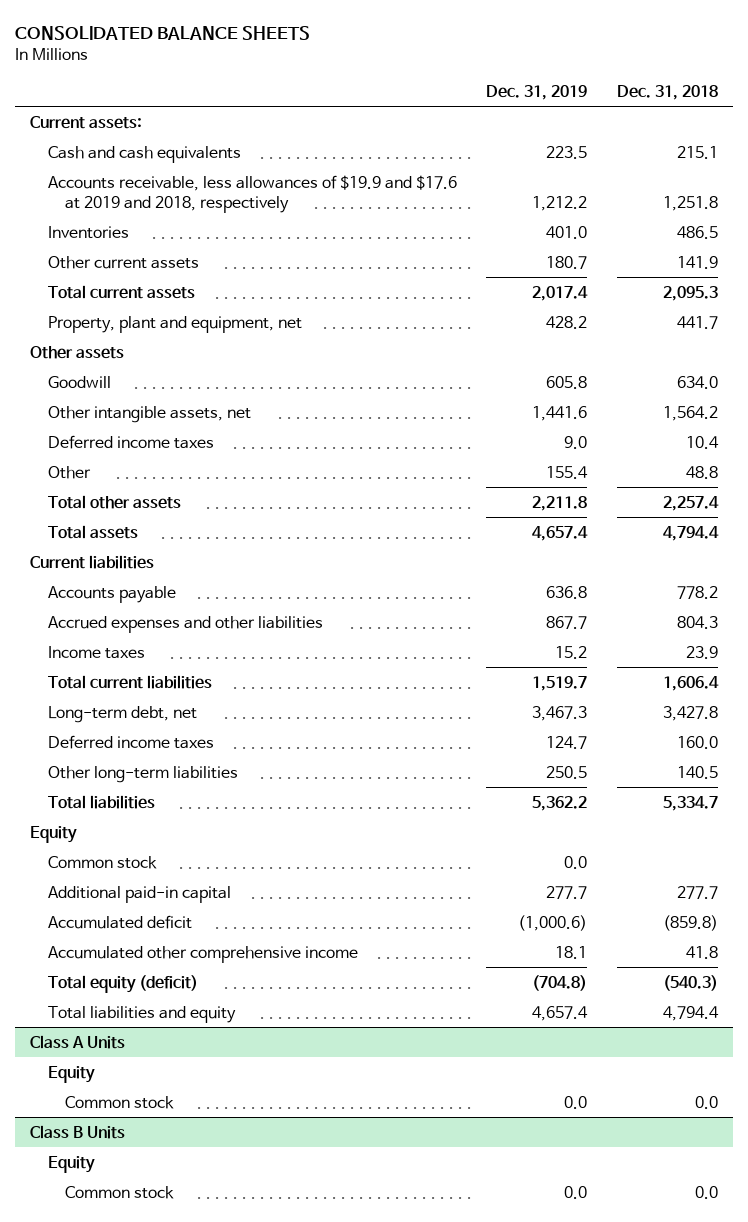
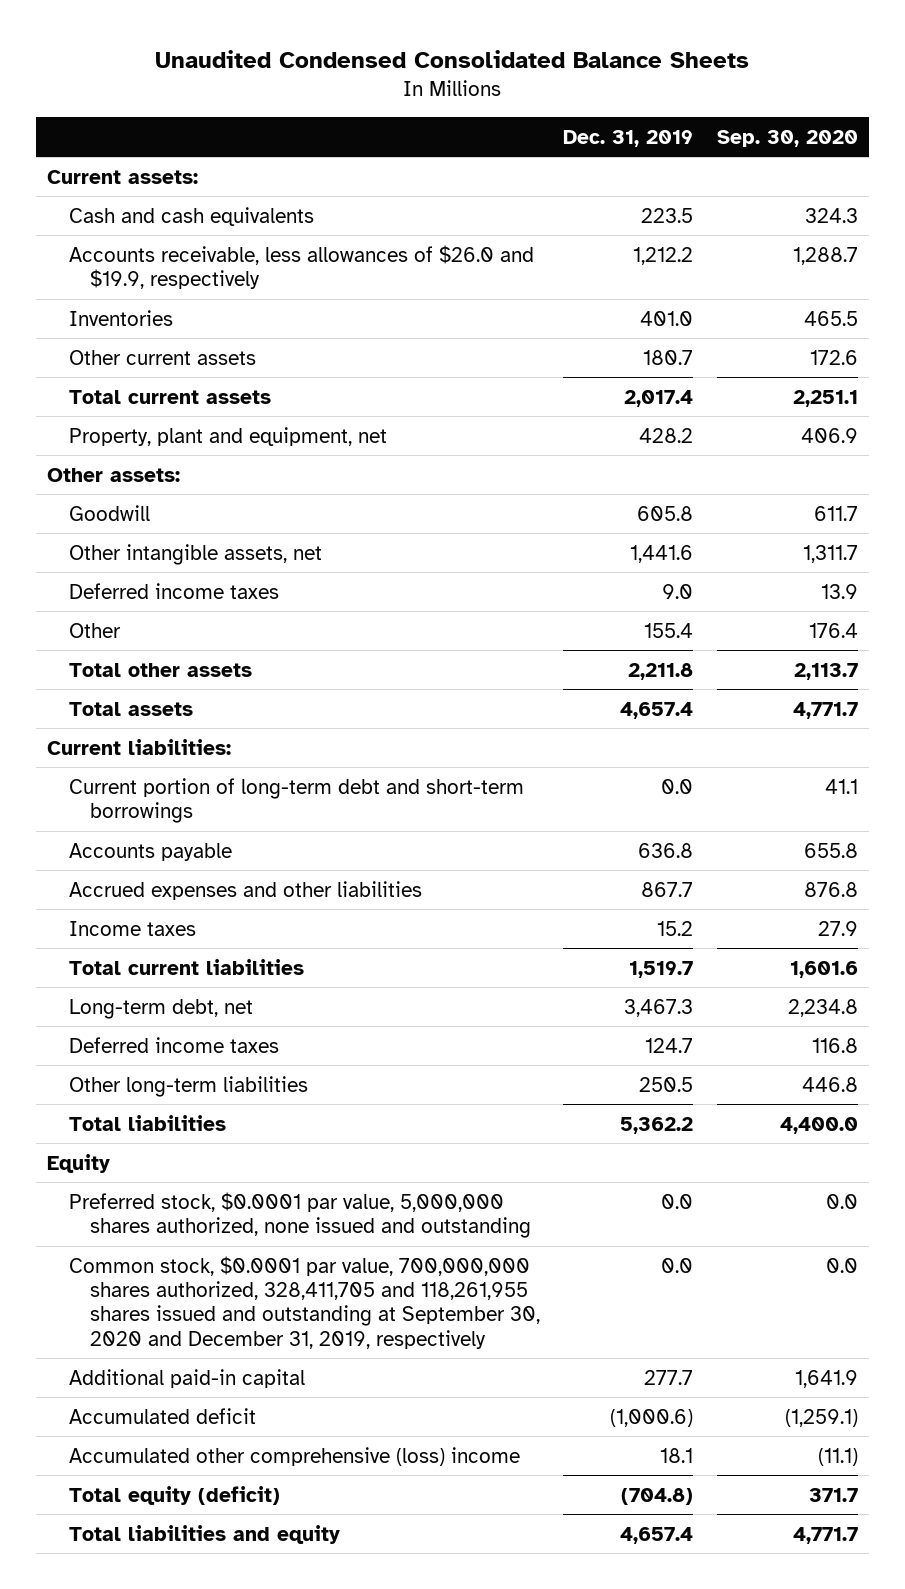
- CONSOLIDATED BALANCE SHEETS
+ Unaudited Condensed Consolidated Balance Sheets
- | Dec. 31, 2019 | Dec. 31, 2018
+ | Dec. 31, 2019 | Sep. 30, 2020
- Accounts receivable, less allowances of $19.9 and $17.6 at 2019 and 2018, respectively | 1,212.2 | 1,251.8
+ Accounts receivable, less allowances of $26.0 and $19.9, respectively | 1,212.2 | 1,288.7
- Other assets
+ Other assets:
- Current liabilities
+ Current liabilities:
+ Current portion of long-term debt and short-term borrowings | 0.0 | 41.1
- Common stock | 0.0 |
+ Preferred stock, $0.0001 par value, 5,000,000 shares authorized, none issued and outstanding | 0.0 | 0.0
+ Common stock, $0.0001 par value, 700,000,000 shares authorized, 328,411,705 and 118,261,955 shares issued and outstanding at September 30, 2020 and December 31, 2019, respectively | 0.0 | 0.0
- Accumulated other comprehensive income | 18.1 | 41.8
+ Accumulated other comprehensive (loss) income | 18.1 | (11.1)
- Class A Units
- Equity
- Common stock | 0.0 | 0.0
- Class B Units
- Equity
- Common stock | 0.0 | 0.0

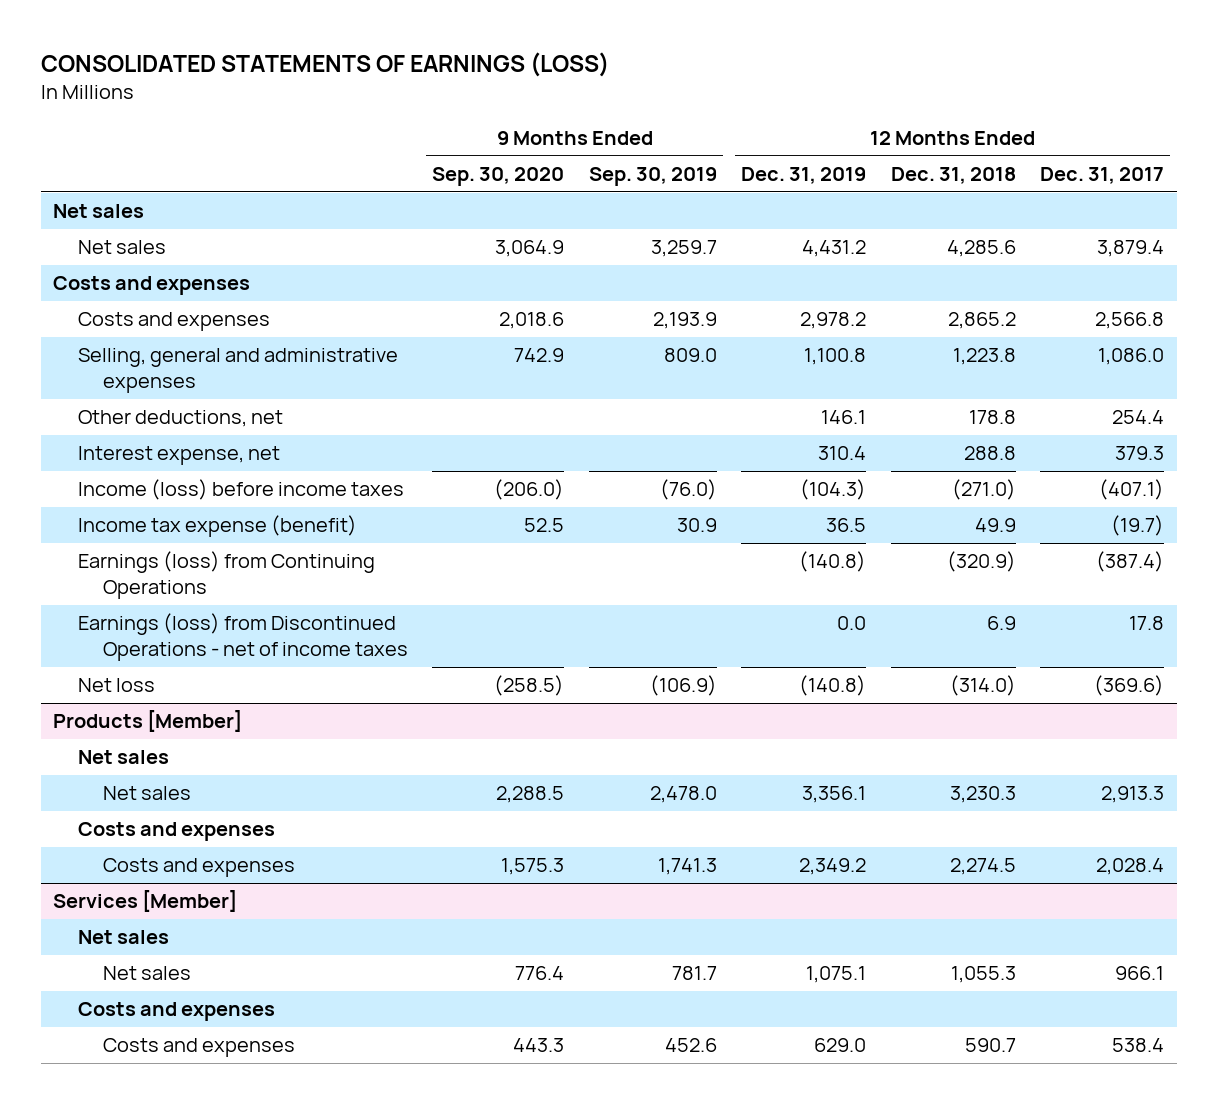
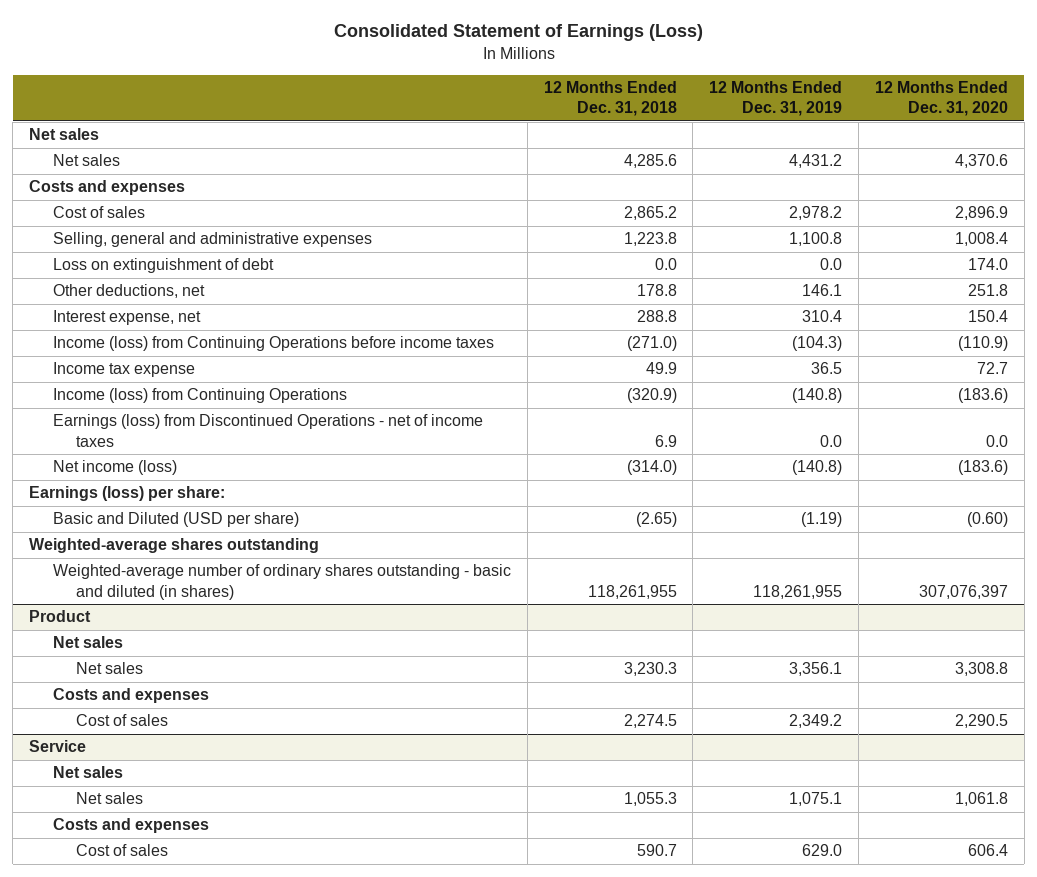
- CONSOLIDATED STATEMENTS OF EARNINGS (LOSS)
+ Consolidated Statement of Earnings (Loss)
- | 9 Months Ended Sep. 30, 2020 | 9 Months Ended Sep. 30, 2019 | 12 Months Ended Dec. 31, 2019 | 12 Months Ended Dec. 31, 2018 | 12 Months Ended Dec. 31, 2017
+ | 12 Months Ended Dec. 31, 2018 | 12 Months Ended Dec. 31, 2019 | 12 Months Ended Dec. 31, 2020
- Costs and expenses | 2,018.6 | 2,193.9 | 2,978.2 | 2,865.2 | 2,566.8
+ Cost of sales | 2,865.2 | 2,978.2 | 2,896.9
+ Loss on extinguishment of debt | 0.0 | 0.0 | 174.0
- Income (loss) before income taxes | (206.0) | (76.0) | (104.3) | (271.0) | (407.1)
- Income tax expense (benefit) | 52.5 | 30.9 | 36.5 | 49.9 | (19.7)
- Earnings (loss) from Continuing Operations | | | (140.8) | (320.9) | (387.4)
+ Income (loss) from Continuing Operations before income taxes | (271.0) | (104.3) | (110.9)
+ Income tax expense | 49.9 | 36.5 | 72.7
+ Income (loss) from Continuing Operations | (320.9) | (140.8) | (183.6)
- Net loss | (258.5) | (106.9) | (140.8) | (314.0) | (369.6)
- Products [Member]
+ Net income (loss) | (314.0) | (140.8) | (183.6)
+ Earnings (loss) per share:
+ Basic and Diluted (USD per share) | (2.65) | (1.19) | (0.60)
+ Weighted-average shares outstanding
+ Weighted-average number of ordinary shares outstanding - basic and diluted (in shares) | 118,261,955 | 118,261,955 | 307,076,397
+ Product
- Costs and expenses | 1,575.3 | 1,741.3 | 2,349.2 | 2,274.5 | 2,028.4
- Services [Member]
+ Cost of sales | 2,274.5 | 2,349.2 | 2,290.5
+ Service
- Costs and expenses | 443.3 | 452.6 | 629.0 | 590.7 | 538.4
+ Cost of sales | 590.7 | 629.0 | 606.4

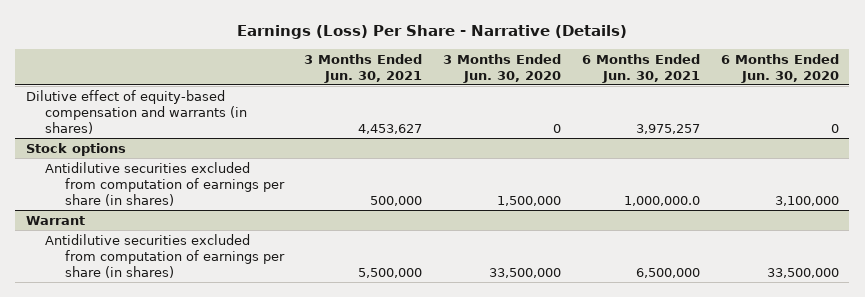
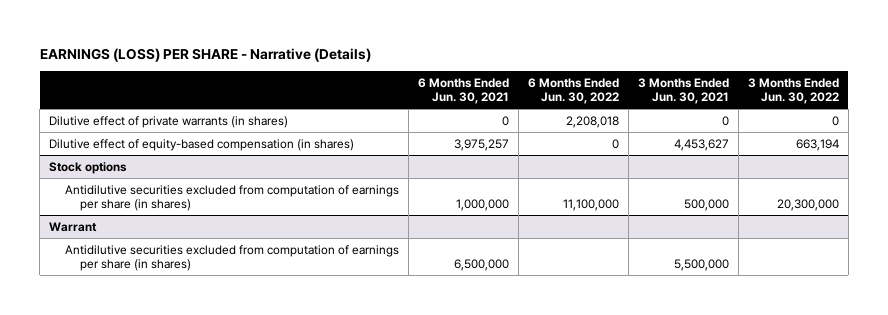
- Earnings (Loss) Per Share - Narrative (Details)
+ EARNINGS (LOSS) PER SHARE - Narrative (Details)
- | 3 Months Ended Jun. 30, 2021 | 3 Months Ended Jun. 30, 2020 | 6 Months Ended Jun. 30, 2021 | 6 Months Ended Jun. 30, 2020
+ | 6 Months Ended Jun. 30, 2021 | 6 Months Ended Jun. 30, 2022 | 3 Months Ended Jun. 30, 2021 | 3 Months Ended Jun. 30, 2022
- Dilutive effect of equity-based compensation and warrants (in shares) | 4,453,627 | 0 | 3,975,257 | 0
+ Dilutive effect of private warrants (in shares) | 0 | 2,208,018 | 0 | 0
+ Dilutive effect of equity-based compensation (in shares) | 3,975,257 | 0 | 4,453,627 | 663,194
@ Stock options
- Antidilutive securities excluded from computation of earnings per share (in shares) | 500,000 | 1,500,000 | 1,000,000.0 | 3,100,000
+ Antidilutive securities excluded from computation of earnings per share (in shares) | 1,000,000 | 11,100,000 | 500,000 | 20,300,000

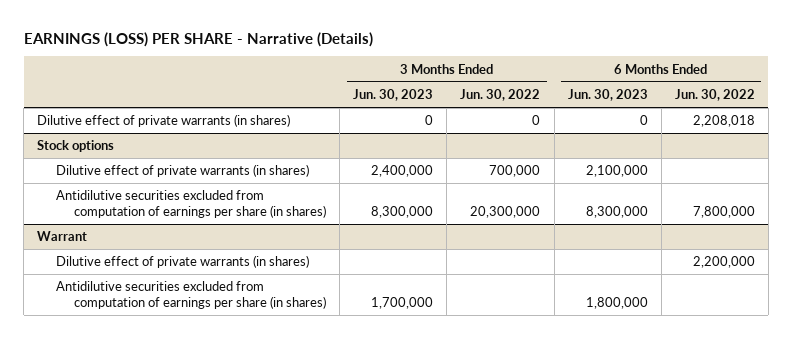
- | 6 Months Ended Jun. 30, 2021 | 6 Months Ended Jun. 30, 2022 | 3 Months Ended Jun. 30, 2021 | 3 Months Ended Jun. 30, 2022
+ | 3 Months Ended Jun. 30, 2023 | 3 Months Ended Jun. 30, 2022 | 6 Months Ended Jun. 30, 2023 | 6 Months Ended Jun. 30, 2022
- Dilutive effect of equity-based compensation (in shares) | 3,975,257 | 0 | 4,453,627 | 663,194
@ Stock options
- Antidilutive securities excluded from computation of earnings per share (in shares) | 1,000,000 | 11,100,000 | 500,000 | 20,300,000
+ Dilutive effect of private warrants (in shares) | 2,400,000 | 700,000 | 2,100,000 |
+ Antidilutive securities excluded from computation of earnings per share (in shares) | 8,300,000 | 20,300,000 | 8,300,000 | 7,800,000
@ Warrant
+ Dilutive effect of private warrants (in shares) | | | | 2,200,000

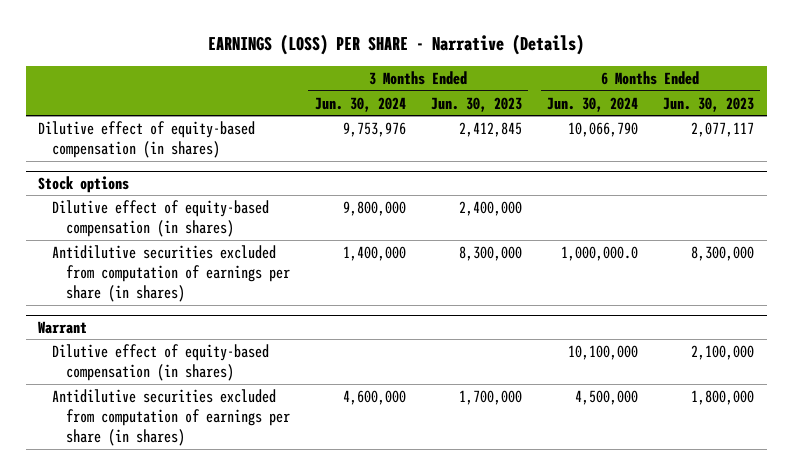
- | 3 Months Ended Jun. 30, 2023 | 3 Months Ended Jun. 30, 2022 | 6 Months Ended Jun. 30, 2023 | 6 Months Ended Jun. 30, 2022
+ | 3 Months Ended Jun. 30, 2024 | 3 Months Ended Jun. 30, 2023 | 6 Months Ended Jun. 30, 2024 | 6 Months Ended Jun. 30, 2023
- Dilutive effect of private warrants (in shares) | 0 | 0 | 0 | 2,208,018
+ Dilutive effect of equity-based compensation (in shares) | 9,753,976 | 2,412,845 | 10,066,790 | 2,077,117
@ Stock options
- Dilutive effect of private warrants (in shares) | 2,400,000 | 700,000 | 2,100,000 |
+ Dilutive effect of equity-based compensation (in shares) | 9,800,000 | 2,400,000 | |
@ Warrant
- Dilutive effect of private warrants (in shares) | | | | 2,200,000
+ Dilutive effect of equity-based compensation (in shares) | | | 10,100,000 | 2,100,000

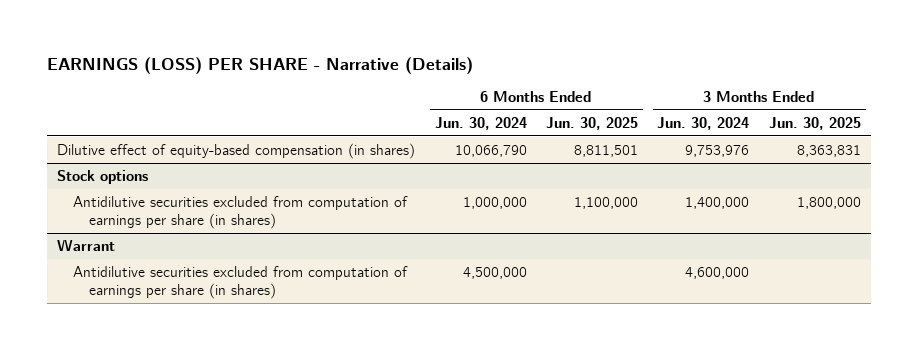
- | 3 Months Ended Jun. 30, 2024 | 3 Months Ended Jun. 30, 2023 | 6 Months Ended Jun. 30, 2024 | 6 Months Ended Jun. 30, 2023
+ | 6 Months Ended Jun. 30, 2024 | 6 Months Ended Jun. 30, 2025 | 3 Months Ended Jun. 30, 2024 | 3 Months Ended Jun. 30, 2025
@ Stock options
- Dilutive effect of equity-based compensation (in shares) | 9,800,000 | 2,400,000 | |
- Antidilutive securities excluded from computation of earnings per share (in shares) | 1,400,000 | 8,300,000 | 1,000,000.0 | 8,300,000
+ Antidilutive securities excluded from computation of earnings per share (in shares) | 1,000,000 | 1,100,000 | 1,400,000 | 1,800,000
@ Warrant
- Dilutive effect of equity-based compensation (in shares) | | | 10,100,000 | 2,100,000

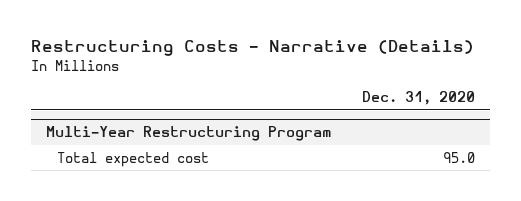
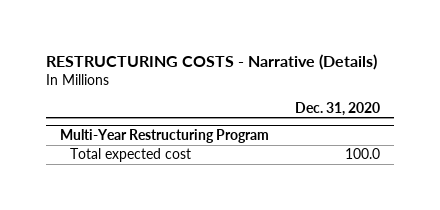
- Restructuring Costs - Narrative (Details)
+ RESTRUCTURING COSTS - Narrative (Details)
@ Multi-Year Restructuring Program
- Total expected cost | 95.0
+ Total expected cost | 100.0

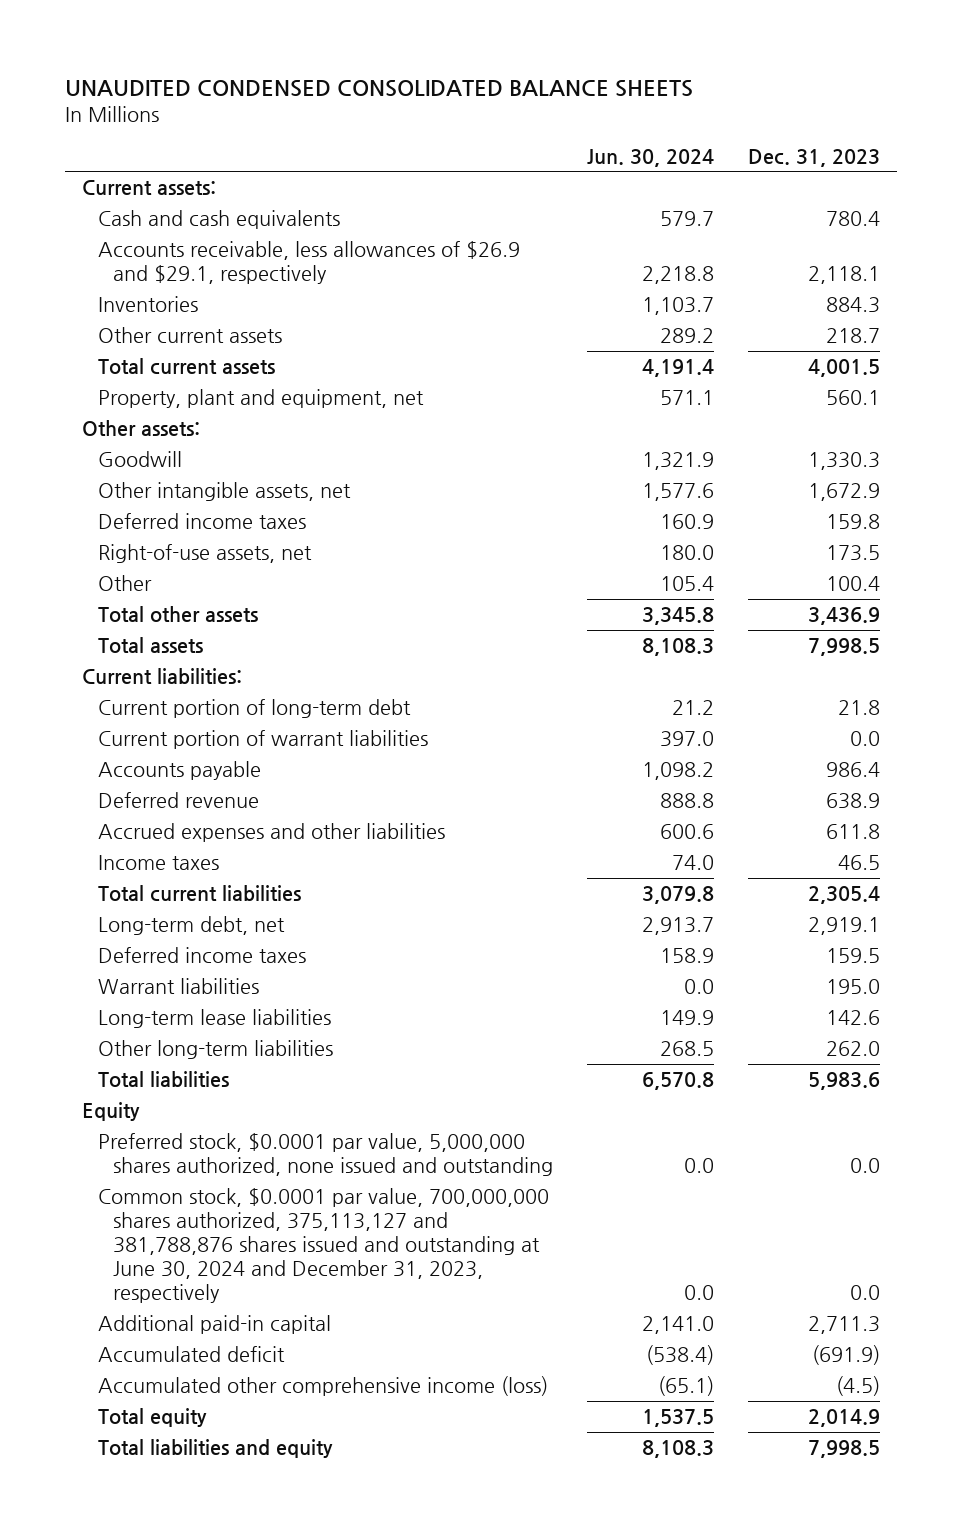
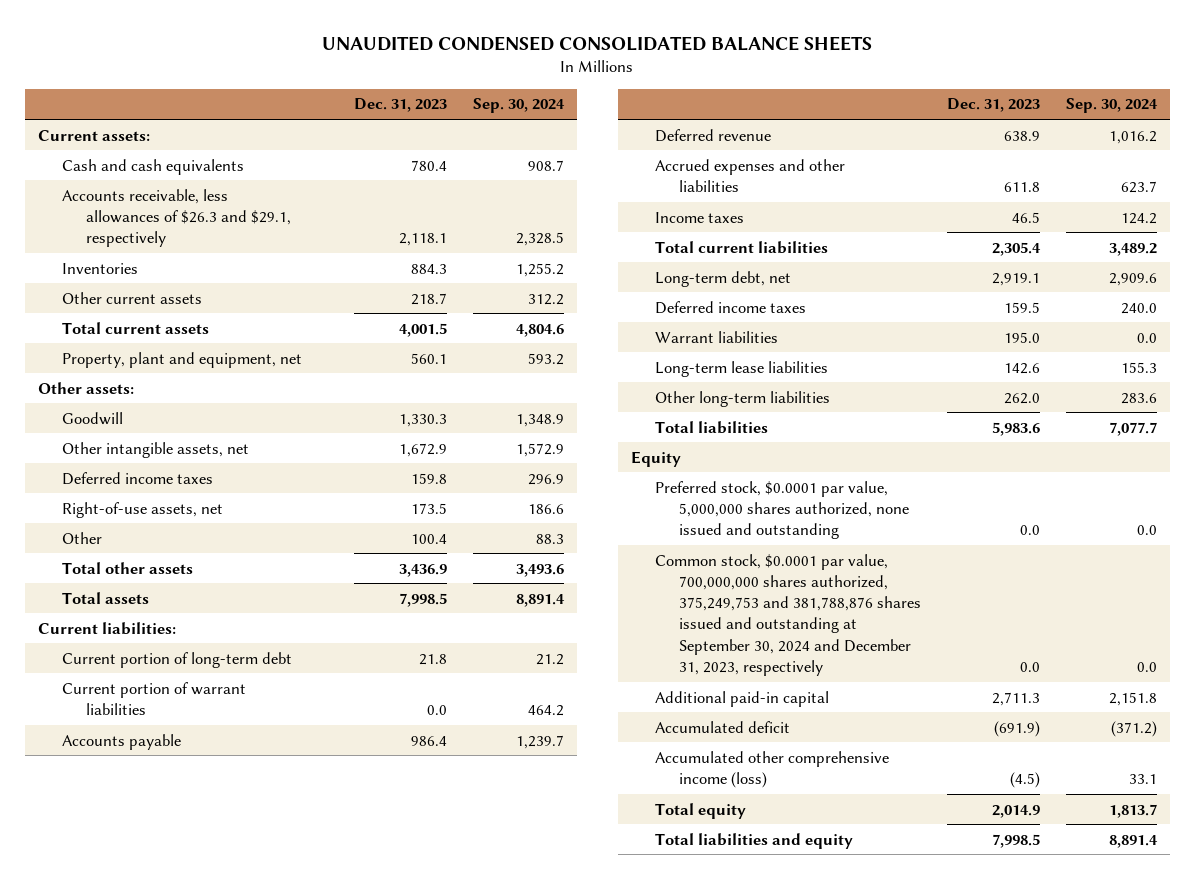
- | Jun. 30, 2024 | Dec. 31, 2023
+ | Dec. 31, 2023 | Sep. 30, 2024
- Accounts receivable, less allowances of $26.9 and $29.1, respectively | 2,218.8 | 2,118.1
+ Accounts receivable, less allowances of $26.3 and $29.1, respectively | 2,118.1 | 2,328.5
- Common stock, $0.0001 par value, 700,000,000 shares authorized, 375,113,127 and 381,788,876 shares issued and outstanding at June 30, 2024 and December 31, 2023, respectively | 0.0 | 0.0
+ Common stock, $0.0001 par value, 700,000,000 shares authorized, 375,249,753 and 381,788,876 shares issued and outstanding at September 30, 2024 and December 31, 2023, respectively | 0.0 | 0.0

